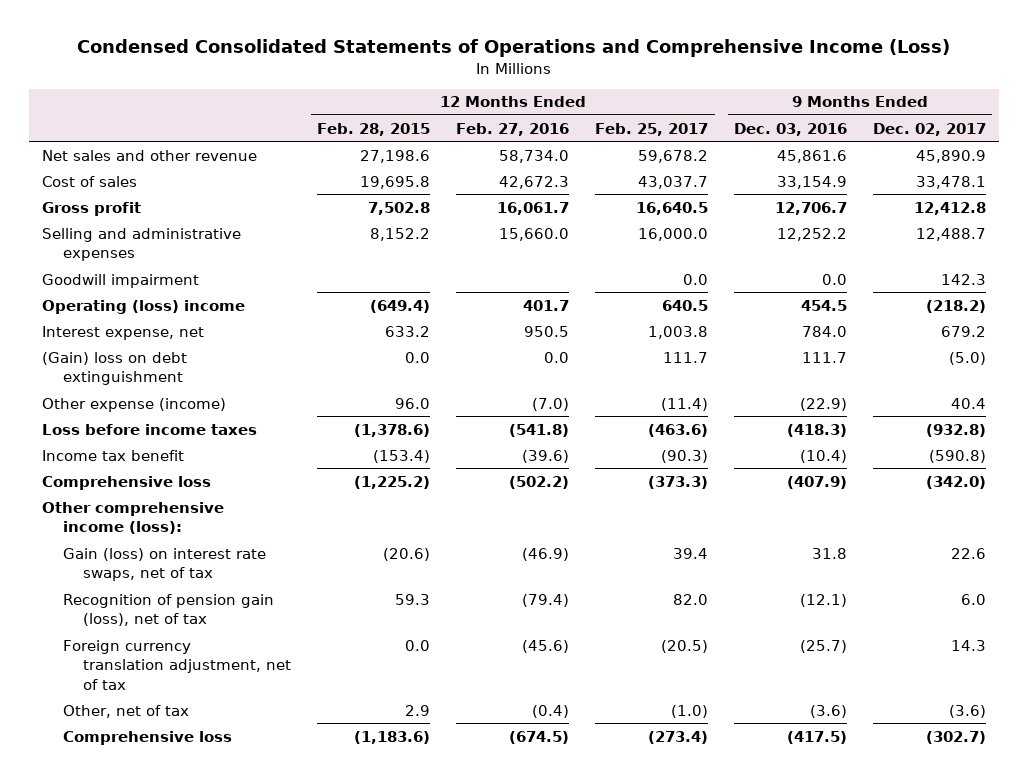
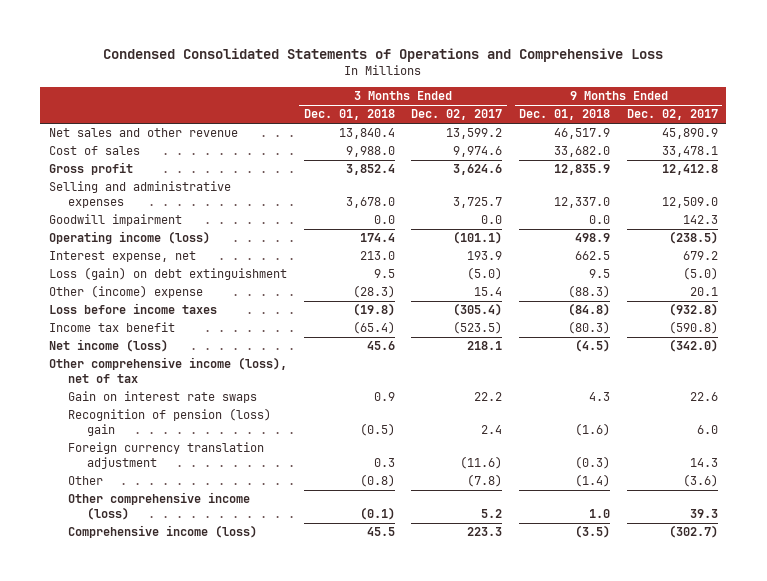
- Condensed Consolidated Statements of Operations and Comprehensive Income (Loss)
+ Condensed Consolidated Statements of Operations and Comprehensive Loss
- | 12 Months Ended Feb. 28, 2015 | 12 Months Ended Feb. 27, 2016 | 12 Months Ended Feb. 25, 2017 | 9 Months Ended Dec. 03, 2016 | 9 Months Ended Dec. 02, 2017
+ | 3 Months Ended Dec. 01, 2018 | 3 Months Ended Dec. 02, 2017 | 9 Months Ended Dec. 01, 2018 | 9 Months Ended Dec. 02, 2017
- Selling and administrative expenses | 8,152.2 | 15,660.0 | 16,000.0 | 12,252.2 | 12,488.7
+ Selling and administrative expenses | 3,678.0 | 3,725.7 | 12,337.0 | 12,509.0
- Operating (loss) income | (649.4) | 401.7 | 640.5 | 454.5 | (218.2)
+ Operating income (loss) | 174.4 | (101.1) | 498.9 | (238.5)
- (Gain) loss on debt extinguishment | 0.0 | 0.0 | 111.7 | 111.7 | (5.0)
- Other expense (income) | 96.0 | (7.0) | (11.4) | (22.9) | 40.4
+ Loss (gain) on debt extinguishment | 9.5 | (5.0) | 9.5 | (5.0)
+ Other (income) expense | (28.3) | 15.4 | (88.3) | 20.1
- Comprehensive loss | (1,225.2) | (502.2) | (373.3) | (407.9) | (342.0)
- Other comprehensive income (loss):
- Gain (loss) on interest rate swaps, net of tax | (20.6) | (46.9) | 39.4 | 31.8 | 22.6
- Recognition of pension gain (loss), net of tax | 59.3 | (79.4) | 82.0 | (12.1) | 6.0
- Foreign currency translation adjustment, net of tax | 0.0 | (45.6) | (20.5) | (25.7) | 14.3
- Other, net of tax | 2.9 | (0.4) | (1.0) | (3.6) | (3.6)
- Comprehensive loss | (1,183.6) | (674.5) | (273.4) | (417.5) | (302.7)
+ Net income (loss) | 45.6 | 218.1 | (4.5) | (342.0)
+ Other comprehensive income (loss), net of tax
+ Gain on interest rate swaps | 0.9 | 22.2 | 4.3 | 22.6
+ Recognition of pension (loss) gain | (0.5) | 2.4 | (1.6) | 6.0
+ Foreign currency translation adjustment | 0.3 | (11.6) | (0.3) | 14.3
+ Other | (0.8) | (7.8) | (1.4) | (3.6)
+ Other comprehensive income (loss) | (0.1) | 5.2 | 1.0 | 39.3
+ Comprehensive income (loss) | 45.5 | 223.3 | (3.5) | (302.7)

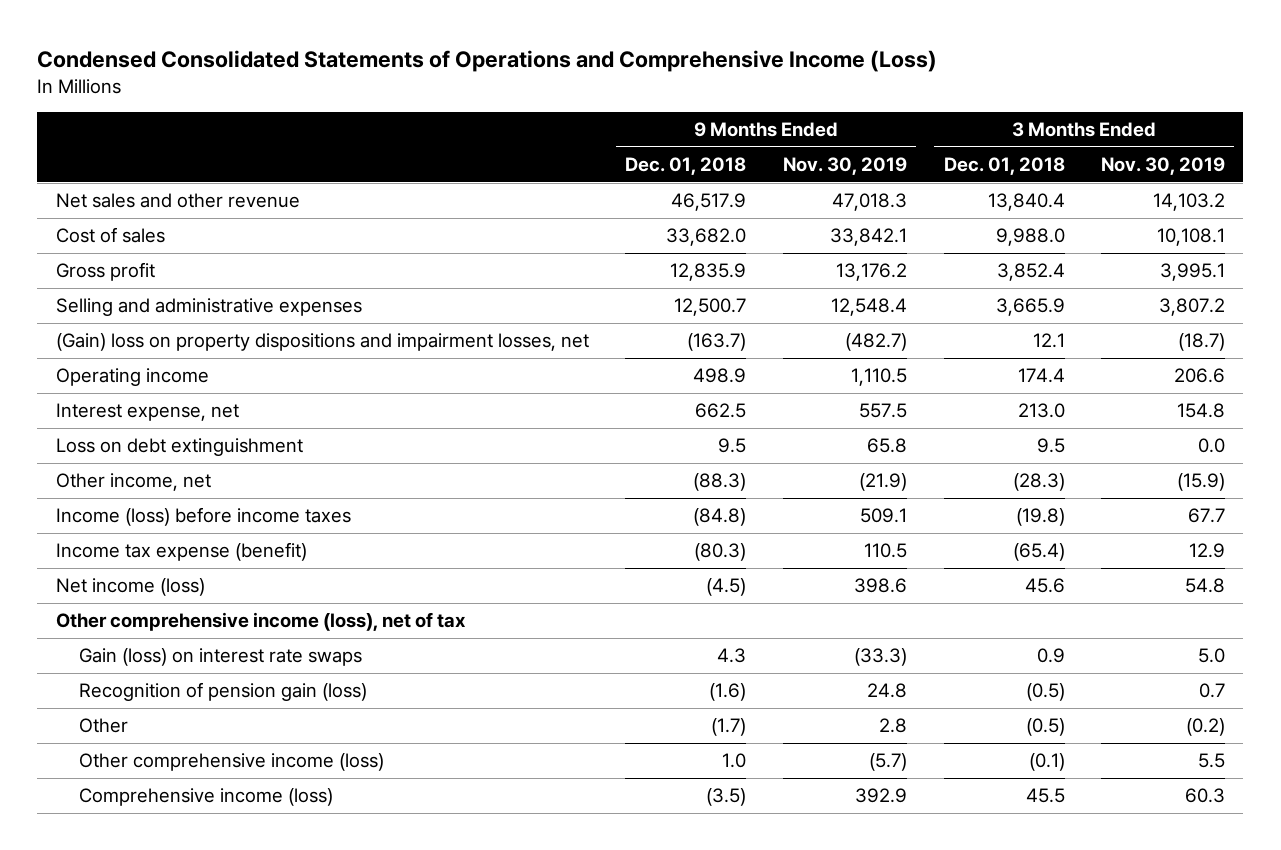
- Condensed Consolidated Statements of Operations and Comprehensive Loss
+ Condensed Consolidated Statements of Operations and Comprehensive Income (Loss)
- | 3 Months Ended Dec. 01, 2018 | 3 Months Ended Dec. 02, 2017 | 9 Months Ended Dec. 01, 2018 | 9 Months Ended Dec. 02, 2017
+ | 9 Months Ended Dec. 01, 2018 | 9 Months Ended Nov. 30, 2019 | 3 Months Ended Dec. 01, 2018 | 3 Months Ended Nov. 30, 2019
- Selling and administrative expenses | 3,678.0 | 3,725.7 | 12,337.0 | 12,509.0
- Goodwill impairment | 0.0 | 0.0 | 0.0 | 142.3
- Operating income (loss) | 174.4 | (101.1) | 498.9 | (238.5)
+ Selling and administrative expenses | 12,500.7 | 12,548.4 | 3,665.9 | 3,807.2
+ (Gain) loss on property dispositions and impairment losses, net | (163.7) | (482.7) | 12.1 | (18.7)
+ Operating income | 498.9 | 1,110.5 | 174.4 | 206.6
- Loss (gain) on debt extinguishment | 9.5 | (5.0) | 9.5 | (5.0)
- Other (income) expense | (28.3) | 15.4 | (88.3) | 20.1
- Loss before income taxes | (19.8) | (305.4) | (84.8) | (932.8)
- Income tax benefit | (65.4) | (523.5) | (80.3) | (590.8)
+ Loss on debt extinguishment | 9.5 | 65.8 | 9.5 | 0.0
+ Other income, net | (88.3) | (21.9) | (28.3) | (15.9)
+ Income (loss) before income taxes | (84.8) | 509.1 | (19.8) | 67.7
+ Income tax expense (benefit) | (80.3) | 110.5 | (65.4) | 12.9
- Gain on interest rate swaps | 0.9 | 22.2 | 4.3 | 22.6
- Recognition of pension (loss) gain | (0.5) | 2.4 | (1.6) | 6.0
- Foreign currency translation adjustment | 0.3 | (11.6) | (0.3) | 14.3
- Other | (0.8) | (7.8) | (1.4) | (3.6)
+ Gain (loss) on interest rate swaps | 4.3 | (33.3) | 0.9 | 5.0
+ Recognition of pension gain (loss) | (1.6) | 24.8 | (0.5) | 0.7
+ Other | (1.7) | 2.8 | (0.5) | (0.2)

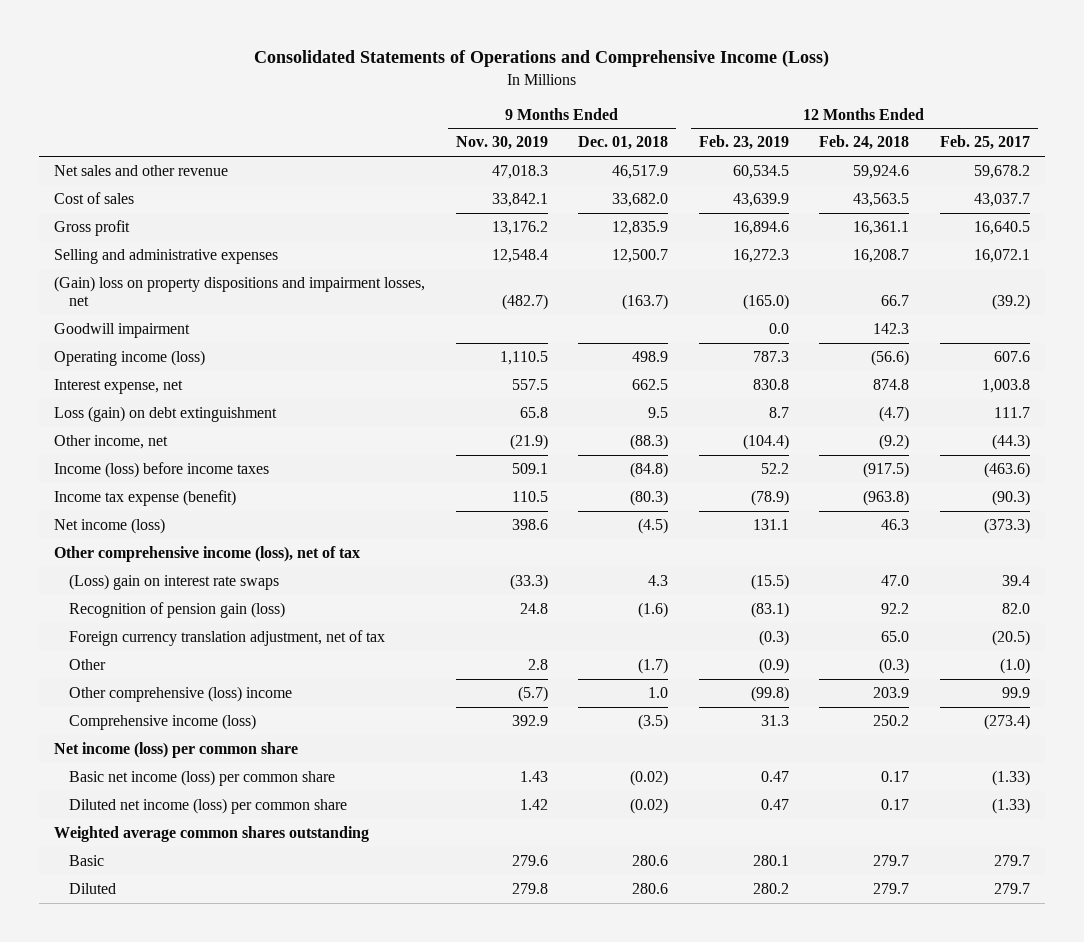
- Condensed Consolidated Statements of Operations and Comprehensive Income (Loss)
+ Consolidated Statements of Operations and Comprehensive Income (Loss)
- | 9 Months Ended Dec. 01, 2018 | 9 Months Ended Nov. 30, 2019 | 3 Months Ended Dec. 01, 2018 | 3 Months Ended Nov. 30, 2019
+ | 9 Months Ended Nov. 30, 2019 | 9 Months Ended Dec. 01, 2018 | 12 Months Ended Feb. 23, 2019 | 12 Months Ended Feb. 24, 2018 | 12 Months Ended Feb. 25, 2017
- Operating income | 498.9 | 1,110.5 | 174.4 | 206.6
+ Goodwill impairment | | | 0.0 | 142.3 |
+ Operating income (loss) | 1,110.5 | 498.9 | 787.3 | (56.6) | 607.6
- Loss on debt extinguishment | 9.5 | 65.8 | 9.5 | 0.0
+ Loss (gain) on debt extinguishment | 65.8 | 9.5 | 8.7 | (4.7) | 111.7
- Gain (loss) on interest rate swaps | 4.3 | (33.3) | 0.9 | 5.0
+ (Loss) gain on interest rate swaps | (33.3) | 4.3 | (15.5) | 47.0 | 39.4
+ Foreign currency translation adjustment, net of tax | | | (0.3) | 65.0 | (20.5)
- Other comprehensive income (loss) | 1.0 | (5.7) | (0.1) | 5.5
+ Other comprehensive (loss) income | (5.7) | 1.0 | (99.8) | 203.9 | 99.9
+ Net income (loss) per common share
+ Basic net income (loss) per common share | 1.43 | (0.02) | 0.47 | 0.17 | (1.33)
+ Diluted net income (loss) per common share | 1.42 | (0.02) | 0.47 | 0.17 | (1.33)
+ Weighted average common shares outstanding
+ Basic | 279.6 | 280.6 | 280.1 | 279.7 | 279.7
+ Diluted | 279.8 | 280.6 | 280.2 | 279.7 | 279.7

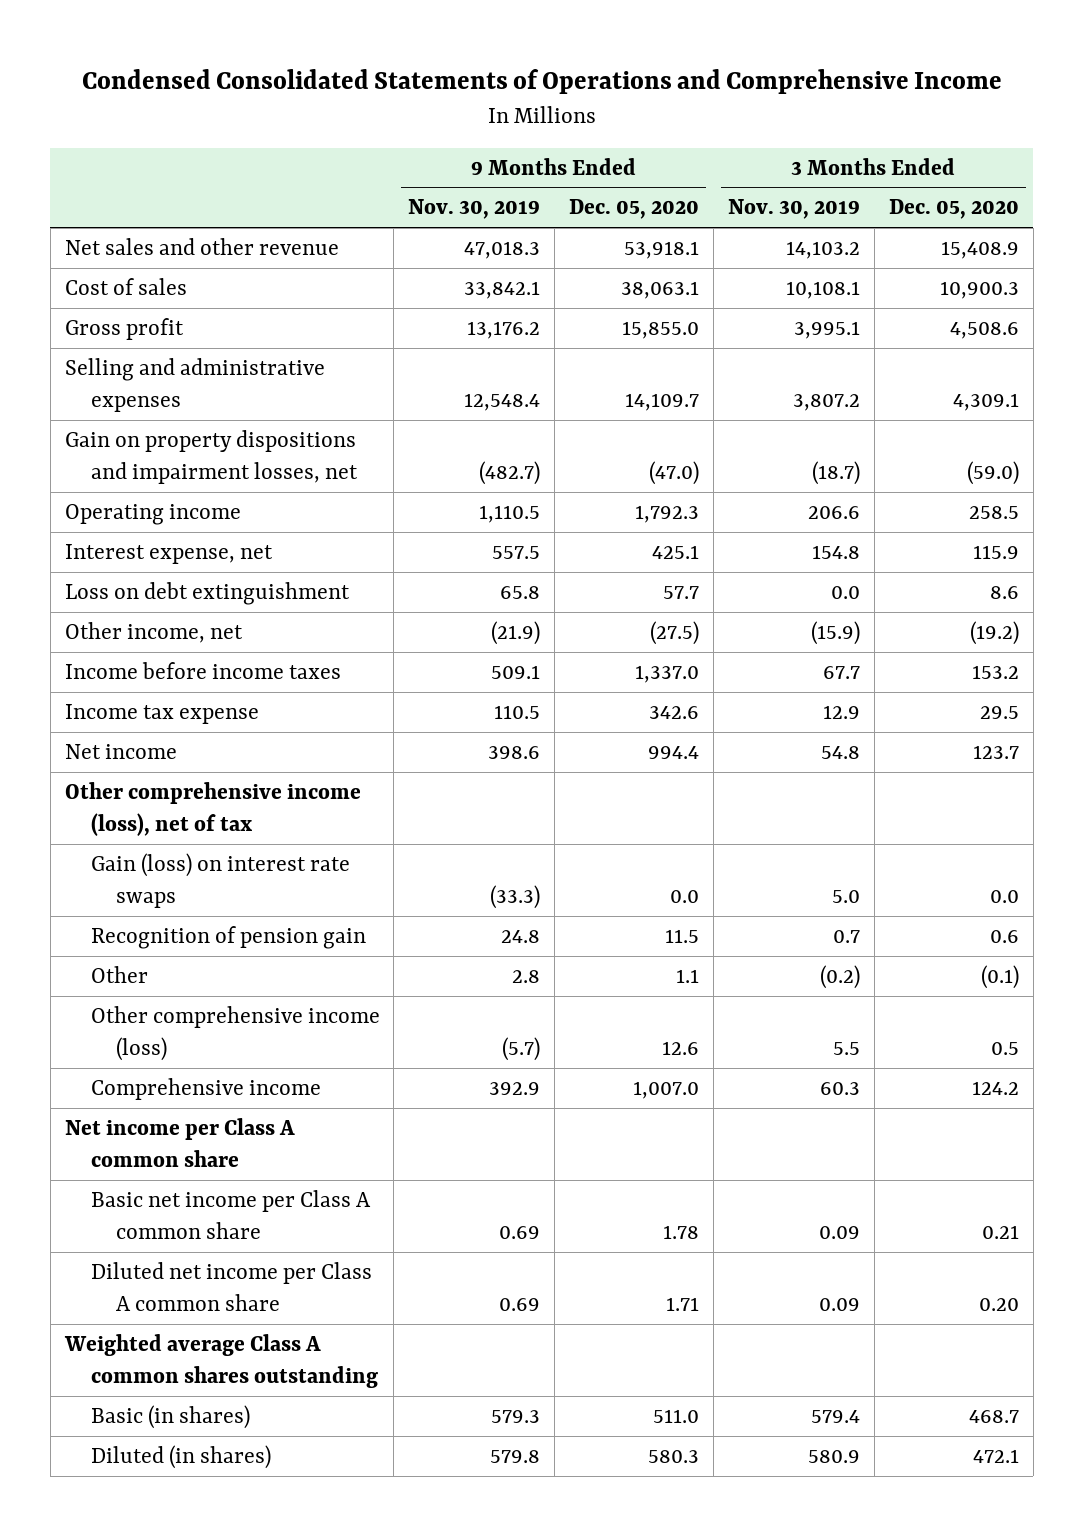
- Consolidated Statements of Operations and Comprehensive Income (Loss)
+ Condensed Consolidated Statements of Operations and Comprehensive Income
- | 9 Months Ended Nov. 30, 2019 | 9 Months Ended Dec. 01, 2018 | 12 Months Ended Feb. 23, 2019 | 12 Months Ended Feb. 24, 2018 | 12 Months Ended Feb. 25, 2017
+ | 9 Months Ended Nov. 30, 2019 | 9 Months Ended Dec. 05, 2020 | 3 Months Ended Nov. 30, 2019 | 3 Months Ended Dec. 05, 2020
- (Gain) loss on property dispositions and impairment losses, net | (482.7) | (163.7) | (165.0) | 66.7 | (39.2)
- Goodwill impairment | | | 0.0 | 142.3 |
- Operating income (loss) | 1,110.5 | 498.9 | 787.3 | (56.6) | 607.6
+ Gain on property dispositions and impairment losses, net | (482.7) | (47.0) | (18.7) | (59.0)
+ Operating income | 1,110.5 | 1,792.3 | 206.6 | 258.5
- Loss (gain) on debt extinguishment | 65.8 | 9.5 | 8.7 | (4.7) | 111.7
+ Loss on debt extinguishment | 65.8 | 57.7 | 0.0 | 8.6
- Income (loss) before income taxes | 509.1 | (84.8) | 52.2 | (917.5) | (463.6)
- Income tax expense (benefit) | 110.5 | (80.3) | (78.9) | (963.8) | (90.3)
- Net income (loss) | 398.6 | (4.5) | 131.1 | 46.3 | (373.3)
+ Income before income taxes | 509.1 | 1,337.0 | 67.7 | 153.2
+ Income tax expense | 110.5 | 342.6 | 12.9 | 29.5
+ Net income | 398.6 | 994.4 | 54.8 | 123.7
- (Loss) gain on interest rate swaps | (33.3) | 4.3 | (15.5) | 47.0 | 39.4
- Recognition of pension gain (loss) | 24.8 | (1.6) | (83.1) | 92.2 | 82.0
- Foreign currency translation adjustment, net of tax | | | (0.3) | 65.0 | (20.5)
+ Gain (loss) on interest rate swaps | (33.3) | 0.0 | 5.0 | 0.0
+ Recognition of pension gain | 24.8 | 11.5 | 0.7 | 0.6
- Other comprehensive (loss) income | (5.7) | 1.0 | (99.8) | 203.9 | 99.9
- Comprehensive income (loss) | 392.9 | (3.5) | 31.3 | 250.2 | (273.4)
- Net income (loss) per common share
- Basic net income (loss) per common share | 1.43 | (0.02) | 0.47 | 0.17 | (1.33)
- Diluted net income (loss) per common share | 1.42 | (0.02) | 0.47 | 0.17 | (1.33)
- Weighted average common shares outstanding
- Basic | 279.6 | 280.6 | 280.1 | 279.7 | 279.7
- Diluted | 279.8 | 280.6 | 280.2 | 279.7 | 279.7
+ Other comprehensive income (loss) | (5.7) | 12.6 | 5.5 | 0.5
+ Comprehensive income | 392.9 | 1,007.0 | 60.3 | 124.2
+ Net income per Class A common share
+ Basic net income per Class A common share | 0.69 | 1.78 | 0.09 | 0.21
+ Diluted net income per Class A common share | 0.69 | 1.71 | 0.09 | 0.20
+ Weighted average Class A common shares outstanding
+ Basic (in shares) | 579.3 | 511.0 | 579.4 | 468.7
+ Diluted (in shares) | 579.8 | 580.3 | 580.9 | 472.1

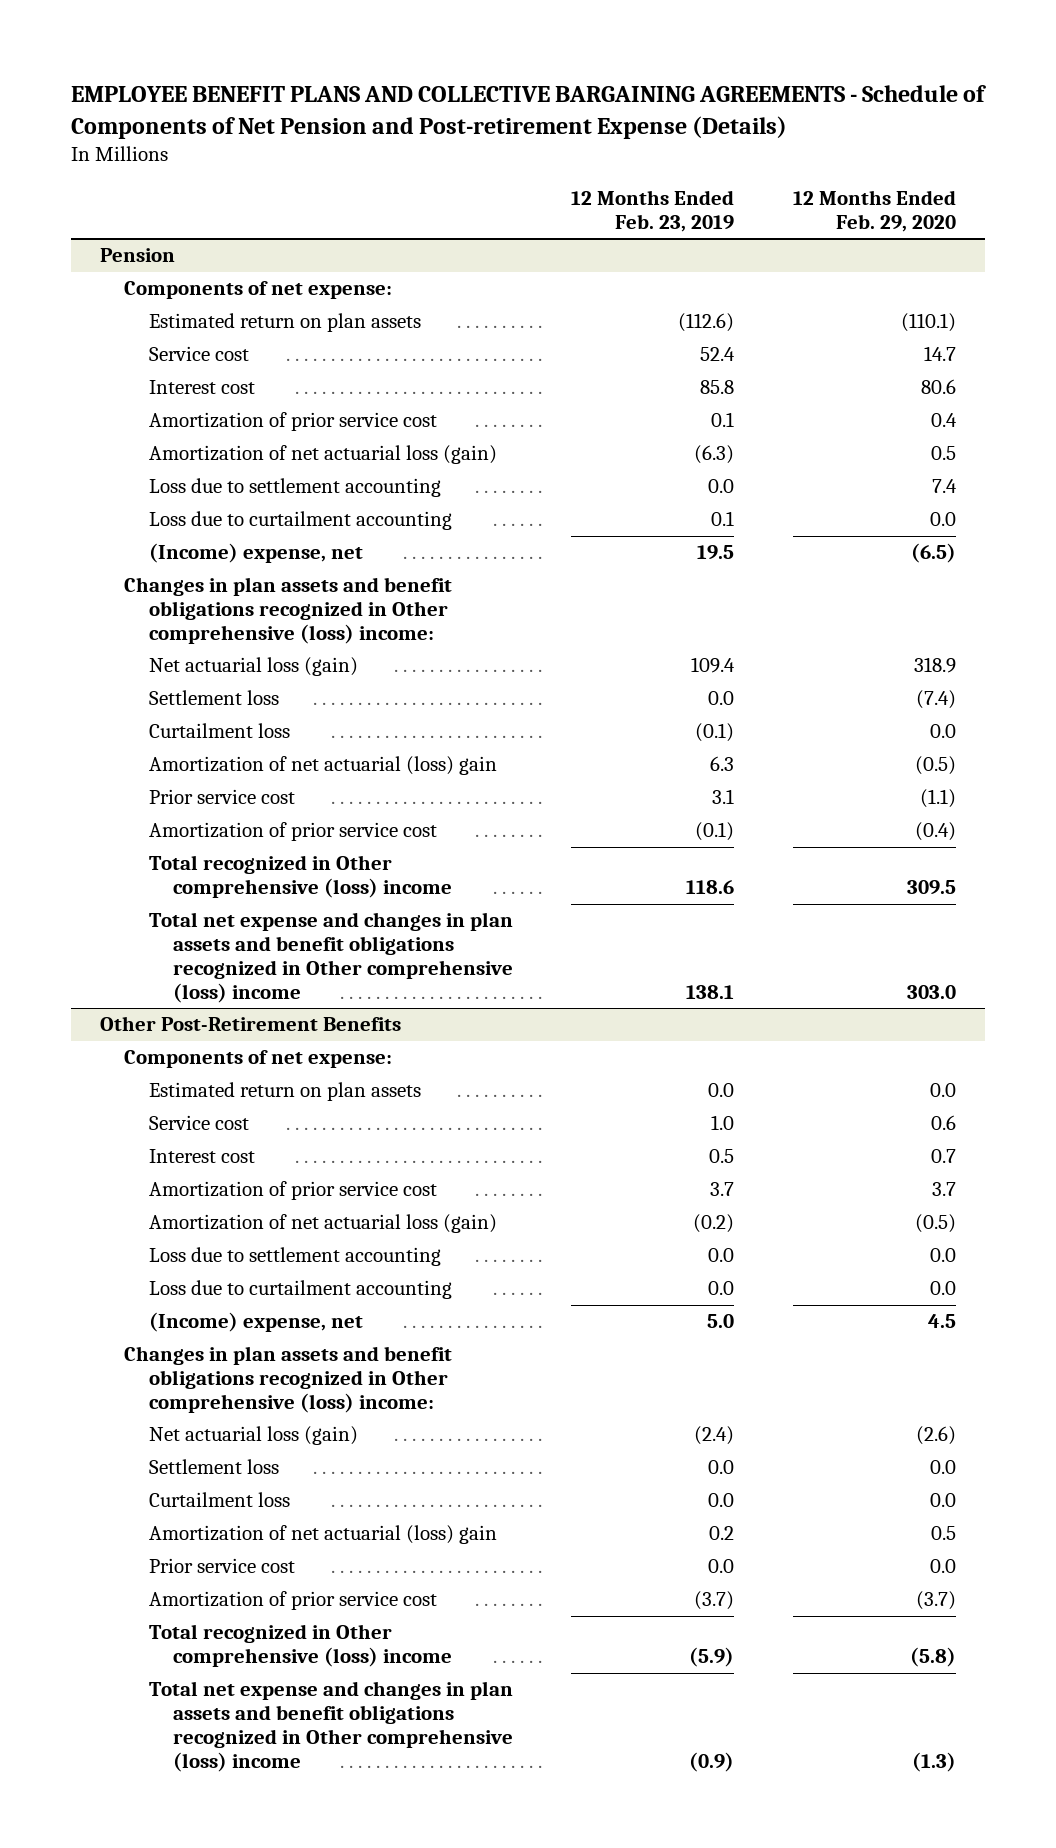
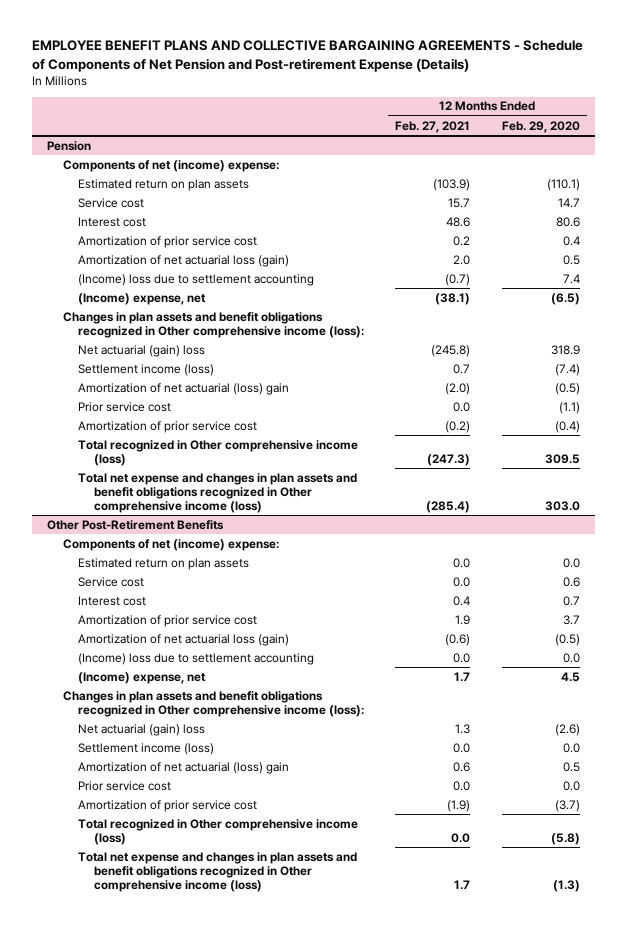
- | 12 Months Ended Feb. 23, 2019 | 12 Months Ended Feb. 29, 2020
+ | 12 Months Ended Feb. 27, 2021 | 12 Months Ended Feb. 29, 2020
@ Pension
- Components of net expense:
+ Components of net (income) expense:
- Loss due to settlement accounting | 0.0 | 7.4
- Loss due to curtailment accounting | 0.1 | 0.0
+ (Income) loss due to settlement accounting | (0.7) | 7.4
- Changes in plan assets and benefit obligations recognized in Other comprehensive (loss) income:
- Net actuarial loss (gain) | 109.4 | 318.9
- Settlement loss | 0.0 | (7.4)
- Curtailment loss | (0.1) | 0.0
+ Changes in plan assets and benefit obligations recognized in Other comprehensive income (loss):
+ Net actuarial (gain) loss | (245.8) | 318.9
+ Settlement income (loss) | 0.7 | (7.4)
- Total recognized in Other comprehensive (loss) income | 118.6 | 309.5
- Total net expense and changes in plan assets and benefit obligations recognized in Other comprehensive (loss) income | 138.1 | 303.0
+ Total recognized in Other comprehensive income (loss) | (247.3) | 309.5
+ Total net expense and changes in plan assets and benefit obligations recognized in Other comprehensive income (loss) | (285.4) | 303.0
@ Other Post-Retirement Benefits
- Components of net expense:
+ Components of net (income) expense:
- Loss due to settlement accounting | 0.0 | 0.0
- Loss due to curtailment accounting | 0.0 | 0.0
+ (Income) loss due to settlement accounting | 0.0 | 0.0
- Changes in plan assets and benefit obligations recognized in Other comprehensive (loss) income:
- Net actuarial loss (gain) | (2.4) | (2.6)
- Settlement loss | 0.0 | 0.0
- Curtailment loss | 0.0 | 0.0
+ Changes in plan assets and benefit obligations recognized in Other comprehensive income (loss):
+ Net actuarial (gain) loss | 1.3 | (2.6)
+ Settlement income (loss) | 0.0 | 0.0
- Total recognized in Other comprehensive (loss) income | (5.9) | (5.8)
- Total net expense and changes in plan assets and benefit obligations recognized in Other comprehensive (loss) income | (0.9) | (1.3)
+ Total recognized in Other comprehensive income (loss) | 0.0 | (5.8)
+ Total net expense and changes in plan assets and benefit obligations recognized in Other comprehensive income (loss) | 1.7 | (1.3)

